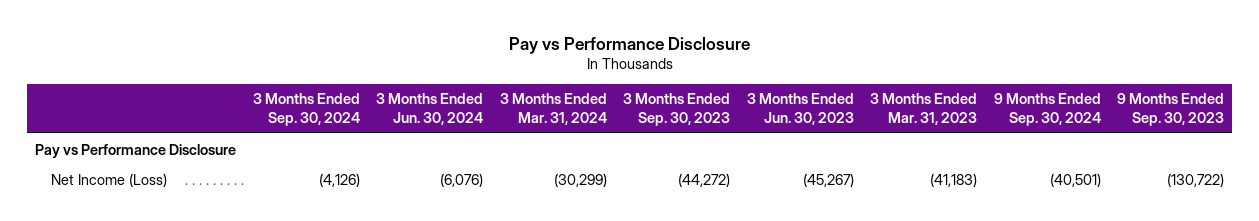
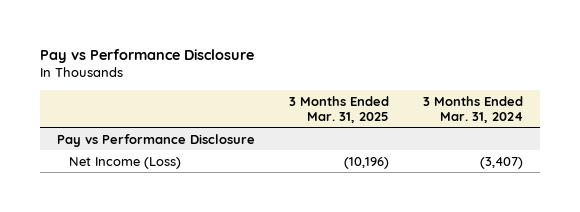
- | 3 Months Ended Sep. 30, 2024 | 3 Months Ended Jun. 30, 2024 | 3 Months Ended Mar. 31, 2024 | 3 Months Ended Sep. 30, 2023 | 3 Months Ended Jun. 30, 2023 | 3 Months Ended Mar. 31, 2023 | 9 Months Ended Sep. 30, 2024 | 9 Months Ended Sep. 30, 2023
+ | 3 Months Ended Mar. 31, 2025 | 3 Months Ended Mar. 31, 2024
- Net Income (Loss) | (4,126) | (6,076) | (30,299) | (44,272) | (45,267) | (41,183) | (40,501) | (130,722)
+ Net Income (Loss) | (10,196) | (3,407)

